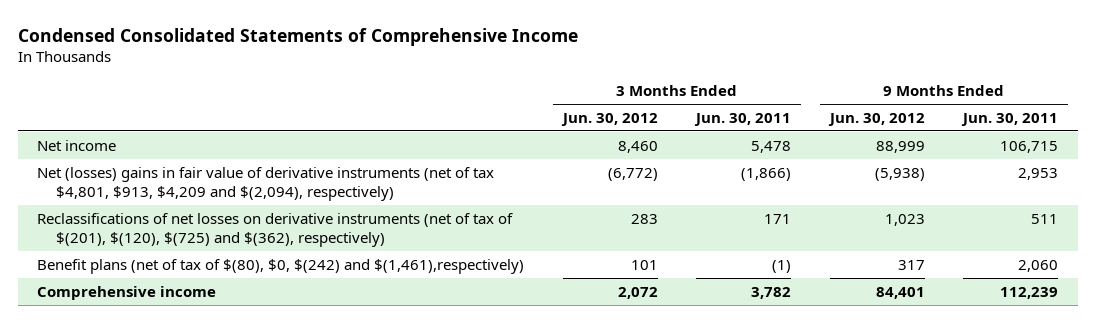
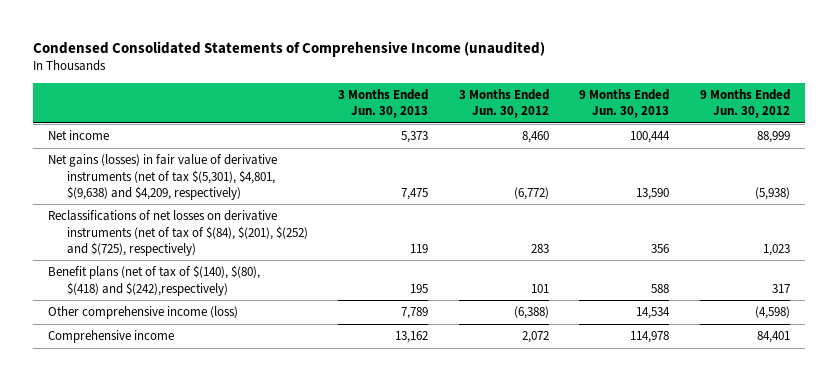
- Condensed Consolidated Statements of Comprehensive Income
+ Condensed Consolidated Statements of Comprehensive Income (unaudited)
- | 3 Months Ended Jun. 30, 2012 | 3 Months Ended Jun. 30, 2011 | 9 Months Ended Jun. 30, 2012 | 9 Months Ended Jun. 30, 2011
+ | 3 Months Ended Jun. 30, 2013 | 3 Months Ended Jun. 30, 2012 | 9 Months Ended Jun. 30, 2013 | 9 Months Ended Jun. 30, 2012
- Net (losses) gains in fair value of derivative instruments (net of tax $4,801, $913, $4,209 and $(2,094), respectively) | (6,772) | (1,866) | (5,938) | 2,953
- Reclassifications of net losses on derivative instruments (net of tax of $(201), $(120), $(725) and $(362), respectively) | 283 | 171 | 1,023 | 511
- Benefit plans (net of tax of $(80), $0, $(242) and $(1,461),respectively) | 101 | (1) | 317 | 2,060
+ Net gains (losses) in fair value of derivative instruments (net of tax $(5,301), $4,801, $(9,638) and $4,209, respectively) | 7,475 | (6,772) | 13,590 | (5,938)
+ Reclassifications of net losses on derivative instruments (net of tax of $(84), $(201), $(252) and $(725), respectively) | 119 | 283 | 356 | 1,023
+ Benefit plans (net of tax of $(140), $(80), $(418) and $(242),respectively) | 195 | 101 | 588 | 317
+ Other comprehensive income (loss) | 7,789 | (6,388) | 14,534 | (4,598)

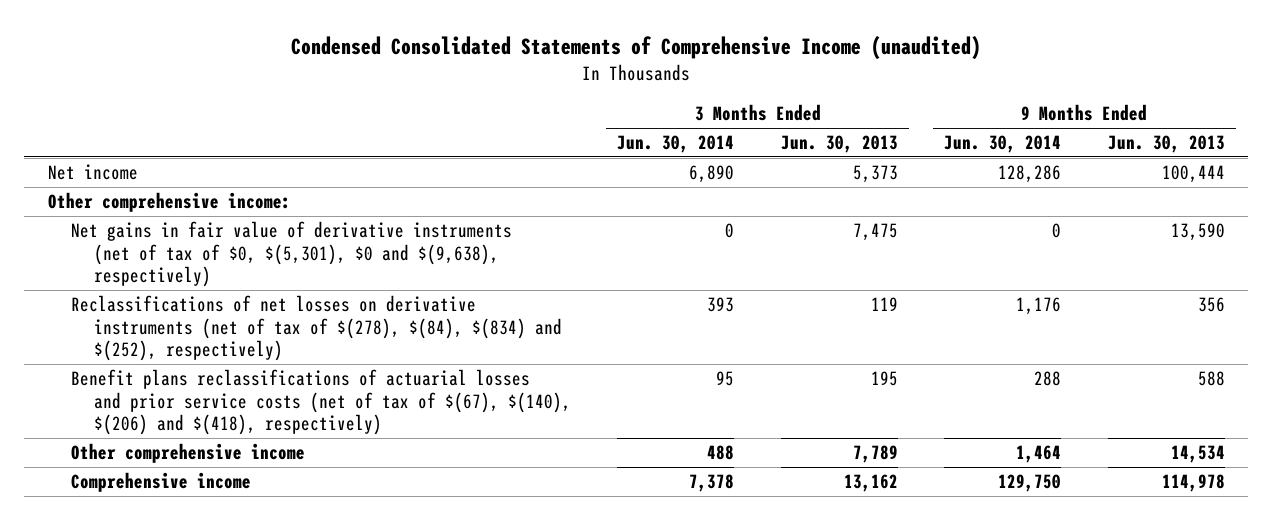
- | 3 Months Ended Jun. 30, 2013 | 3 Months Ended Jun. 30, 2012 | 9 Months Ended Jun. 30, 2013 | 9 Months Ended Jun. 30, 2012
+ | 3 Months Ended Jun. 30, 2014 | 3 Months Ended Jun. 30, 2013 | 9 Months Ended Jun. 30, 2014 | 9 Months Ended Jun. 30, 2013
- Net gains (losses) in fair value of derivative instruments (net of tax $(5,301), $4,801, $(9,638) and $4,209, respectively) | 7,475 | (6,772) | 13,590 | (5,938)
- Reclassifications of net losses on derivative instruments (net of tax of $(84), $(201), $(252) and $(725), respectively) | 119 | 283 | 356 | 1,023
- Benefit plans (net of tax of $(140), $(80), $(418) and $(242),respectively) | 195 | 101 | 588 | 317
- Other comprehensive income (loss) | 7,789 | (6,388) | 14,534 | (4,598)
+ Other comprehensive income:
+ Net gains in fair value of derivative instruments (net of tax of $0, $(5,301), $0 and $(9,638), respectively) | 0 | 7,475 | 0 | 13,590
+ Reclassifications of net losses on derivative instruments (net of tax of $(278), $(84), $(834) and $(252), respectively) | 393 | 119 | 1,176 | 356
+ Benefit plans reclassifications of actuarial losses and prior service costs (net of tax of $(67), $(140), $(206) and $(418), respectively) | 95 | 195 | 288 | 588
+ Other comprehensive income | 488 | 7,789 | 1,464 | 14,534

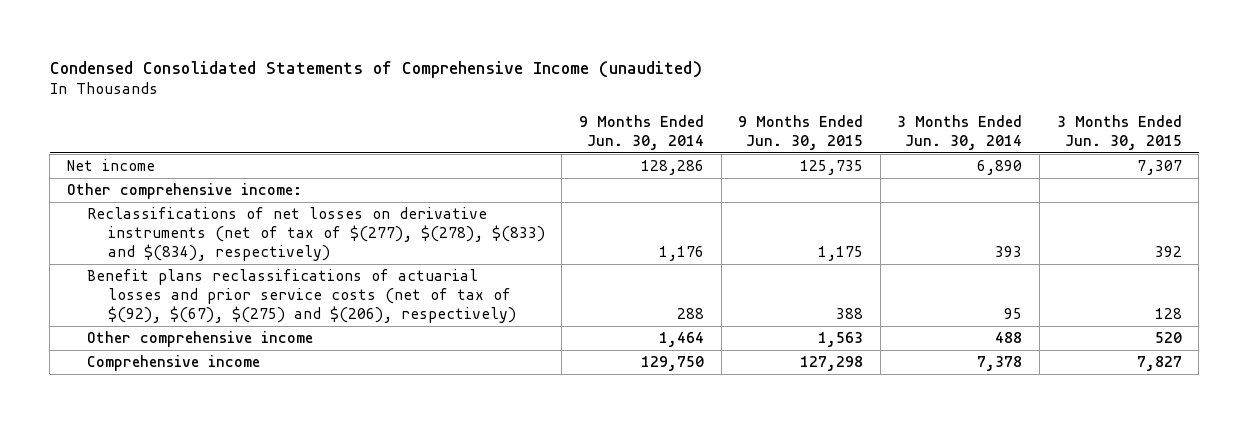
- | 3 Months Ended Jun. 30, 2014 | 3 Months Ended Jun. 30, 2013 | 9 Months Ended Jun. 30, 2014 | 9 Months Ended Jun. 30, 2013
+ | 9 Months Ended Jun. 30, 2014 | 9 Months Ended Jun. 30, 2015 | 3 Months Ended Jun. 30, 2014 | 3 Months Ended Jun. 30, 2015
- Net gains in fair value of derivative instruments (net of tax of $0, $(5,301), $0 and $(9,638), respectively) | 0 | 7,475 | 0 | 13,590
- Reclassifications of net losses on derivative instruments (net of tax of $(278), $(84), $(834) and $(252), respectively) | 393 | 119 | 1,176 | 356
- Benefit plans reclassifications of actuarial losses and prior service costs (net of tax of $(67), $(140), $(206) and $(418), respectively) | 95 | 195 | 288 | 588
+ Reclassifications of net losses on derivative instruments (net of tax of $(277), $(278), $(833) and $(834), respectively) | 1,176 | 1,175 | 393 | 392
+ Benefit plans reclassifications of actuarial losses and prior service costs (net of tax of $(92), $(67), $(275) and $(206), respectively) | 288 | 388 | 95 | 128

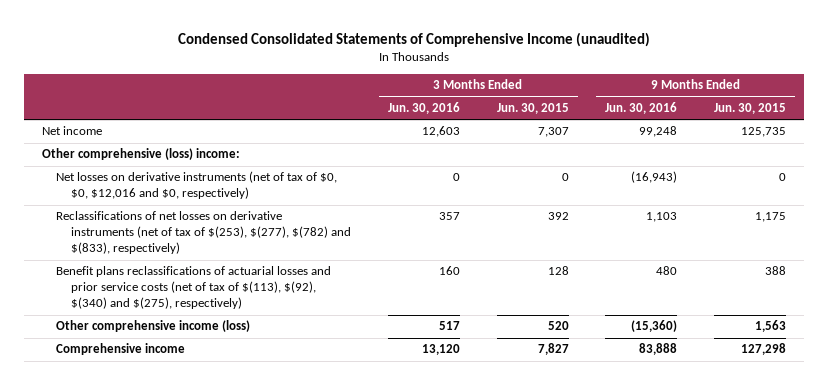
- | 9 Months Ended Jun. 30, 2014 | 9 Months Ended Jun. 30, 2015 | 3 Months Ended Jun. 30, 2014 | 3 Months Ended Jun. 30, 2015
+ | 3 Months Ended Jun. 30, 2016 | 3 Months Ended Jun. 30, 2015 | 9 Months Ended Jun. 30, 2016 | 9 Months Ended Jun. 30, 2015
- Other comprehensive income:
- Reclassifications of net losses on derivative instruments (net of tax of $(277), $(278), $(833) and $(834), respectively) | 1,176 | 1,175 | 393 | 392
- Benefit plans reclassifications of actuarial losses and prior service costs (net of tax of $(92), $(67), $(275) and $(206), respectively) | 288 | 388 | 95 | 128
- Other comprehensive income | 1,464 | 1,563 | 488 | 520
+ Other comprehensive (loss) income:
+ Net losses on derivative instruments (net of tax of $0, $0, $12,016 and $0, respectively) | 0 | 0 | (16,943) | 0
+ Reclassifications of net losses on derivative instruments (net of tax of $(253), $(277), $(782) and $(833), respectively) | 357 | 392 | 1,103 | 1,175
+ Benefit plans reclassifications of actuarial losses and prior service costs (net of tax of $(113), $(92), $(340) and $(275), respectively) | 160 | 128 | 480 | 388
+ Other comprehensive income (loss) | 517 | 520 | (15,360) | 1,563

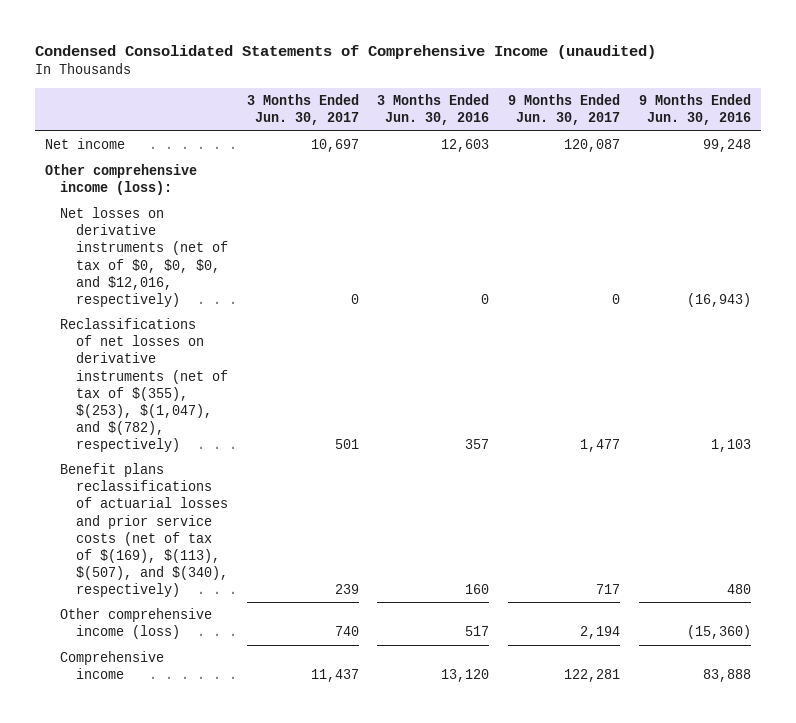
- | 3 Months Ended Jun. 30, 2016 | 3 Months Ended Jun. 30, 2015 | 9 Months Ended Jun. 30, 2016 | 9 Months Ended Jun. 30, 2015
+ | 3 Months Ended Jun. 30, 2017 | 3 Months Ended Jun. 30, 2016 | 9 Months Ended Jun. 30, 2017 | 9 Months Ended Jun. 30, 2016
- Other comprehensive (loss) income:
- Net losses on derivative instruments (net of tax of $0, $0, $12,016 and $0, respectively) | 0 | 0 | (16,943) | 0
- Reclassifications of net losses on derivative instruments (net of tax of $(253), $(277), $(782) and $(833), respectively) | 357 | 392 | 1,103 | 1,175
- Benefit plans reclassifications of actuarial losses and prior service costs (net of tax of $(113), $(92), $(340) and $(275), respectively) | 160 | 128 | 480 | 388
+ Other comprehensive income (loss):
+ Net losses on derivative instruments (net of tax of $0, $0, $0, and $12,016, respectively) | 0 | 0 | 0 | (16,943)
+ Reclassifications of net losses on derivative instruments (net of tax of $(355), $(253), $(1,047), and $(782), respectively) | 501 | 357 | 1,477 | 1,103
+ Benefit plans reclassifications of actuarial losses and prior service costs (net of tax of $(169), $(113), $(507), and $(340), respectively) | 239 | 160 | 717 | 480

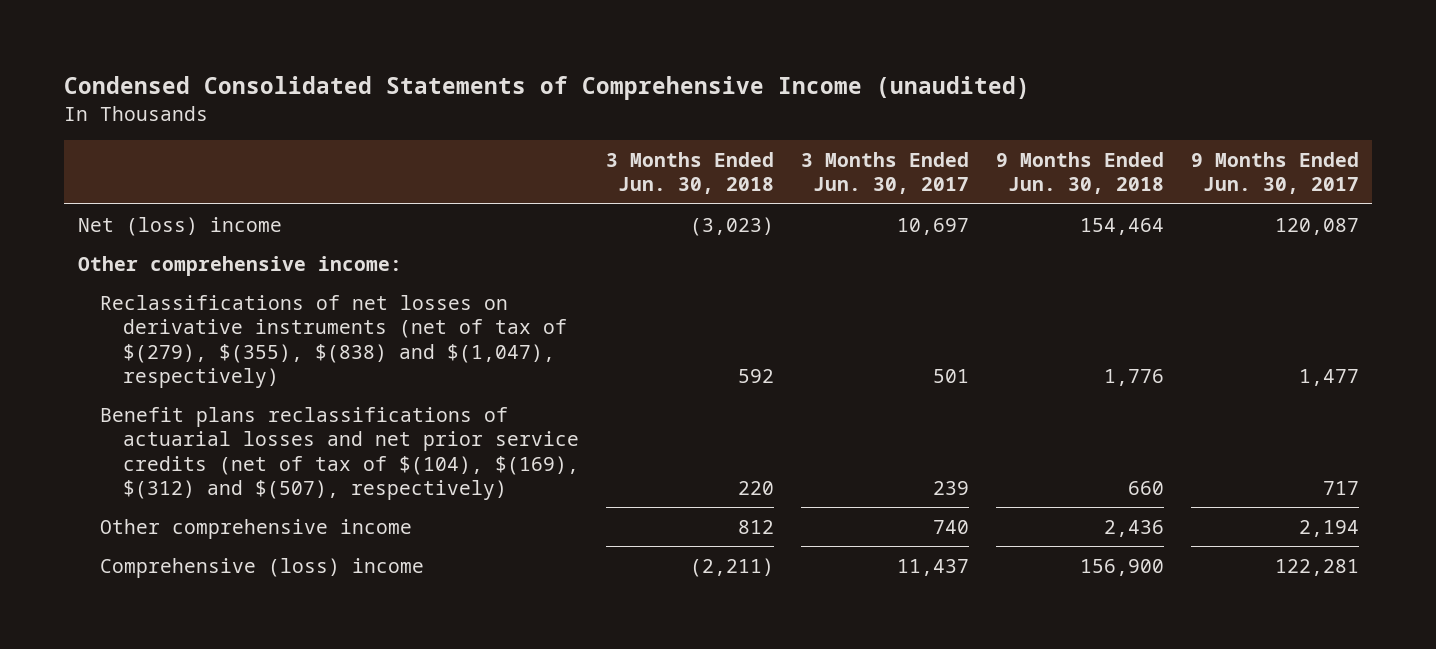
- | 3 Months Ended Jun. 30, 2017 | 3 Months Ended Jun. 30, 2016 | 9 Months Ended Jun. 30, 2017 | 9 Months Ended Jun. 30, 2016
+ | 3 Months Ended Jun. 30, 2018 | 3 Months Ended Jun. 30, 2017 | 9 Months Ended Jun. 30, 2018 | 9 Months Ended Jun. 30, 2017
- Net income | 10,697 | 12,603 | 120,087 | 99,248
- Other comprehensive income (loss):
- Net losses on derivative instruments (net of tax of $0, $0, $0, and $12,016, respectively) | 0 | 0 | 0 | (16,943)
- Reclassifications of net losses on derivative instruments (net of tax of $(355), $(253), $(1,047), and $(782), respectively) | 501 | 357 | 1,477 | 1,103
- Benefit plans reclassifications of actuarial losses and prior service costs (net of tax of $(169), $(113), $(507), and $(340), respectively) | 239 | 160 | 717 | 480
- Other comprehensive income (loss) | 740 | 517 | 2,194 | (15,360)
- Comprehensive income | 11,437 | 13,120 | 122,281 | 83,888
+ Net (loss) income | (3,023) | 10,697 | 154,464 | 120,087
+ Other comprehensive income:
+ Reclassifications of net losses on derivative instruments (net of tax of $(279), $(355), $(838) and $(1,047), respectively) | 592 | 501 | 1,776 | 1,477
+ Benefit plans reclassifications of actuarial losses and net prior service credits (net of tax of $(104), $(169), $(312) and $(507), respectively) | 220 | 239 | 660 | 717
+ Other comprehensive income | 812 | 740 | 2,436 | 2,194
+ Comprehensive (loss) income | (2,211) | 11,437 | 156,900 | 122,281

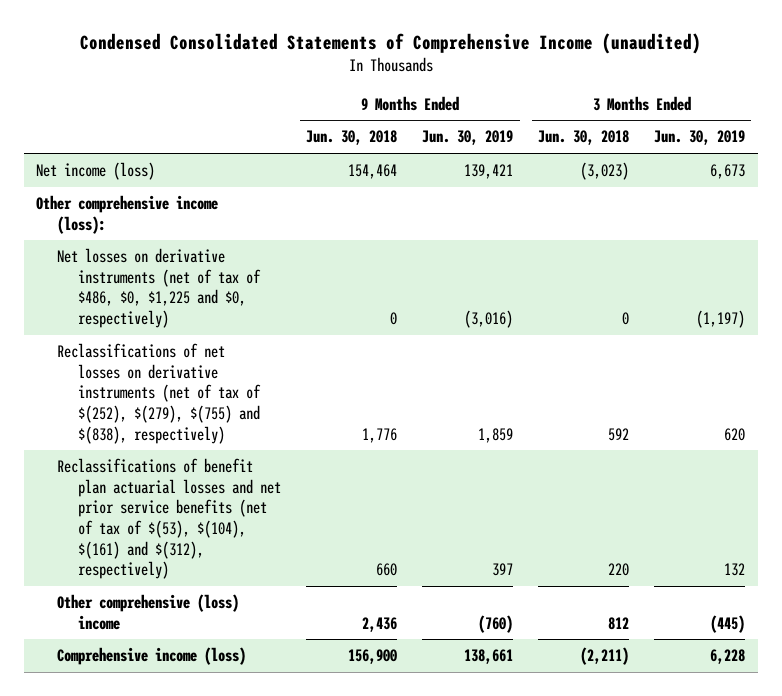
- | 3 Months Ended Jun. 30, 2018 | 3 Months Ended Jun. 30, 2017 | 9 Months Ended Jun. 30, 2018 | 9 Months Ended Jun. 30, 2017
+ | 9 Months Ended Jun. 30, 2018 | 9 Months Ended Jun. 30, 2019 | 3 Months Ended Jun. 30, 2018 | 3 Months Ended Jun. 30, 2019
- Net (loss) income | (3,023) | 10,697 | 154,464 | 120,087
- Other comprehensive income:
- Reclassifications of net losses on derivative instruments (net of tax of $(279), $(355), $(838) and $(1,047), respectively) | 592 | 501 | 1,776 | 1,477
- Benefit plans reclassifications of actuarial losses and net prior service credits (net of tax of $(104), $(169), $(312) and $(507), respectively) | 220 | 239 | 660 | 717
- Other comprehensive income | 812 | 740 | 2,436 | 2,194
- Comprehensive (loss) income | (2,211) | 11,437 | 156,900 | 122,281
+ Net income (loss) | 154,464 | 139,421 | (3,023) | 6,673
+ Other comprehensive income (loss):
+ Net losses on derivative instruments (net of tax of $486, $0, $1,225 and $0, respectively) | 0 | (3,016) | 0 | (1,197)
+ Reclassifications of net losses on derivative instruments (net of tax of $(252), $(279), $(755) and $(838), respectively) | 1,776 | 1,859 | 592 | 620
+ Reclassifications of benefit plan actuarial losses and net prior service benefits (net of tax of $(53), $(104), $(161) and $(312), respectively) | 660 | 397 | 220 | 132
+ Other comprehensive (loss) income | 2,436 | (760) | 812 | (445)
+ Comprehensive income (loss) | 156,900 | 138,661 | (2,211) | 6,228

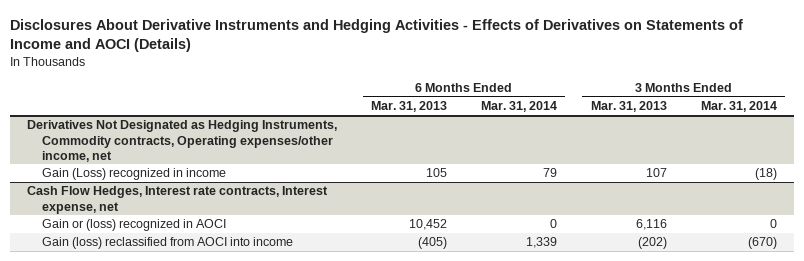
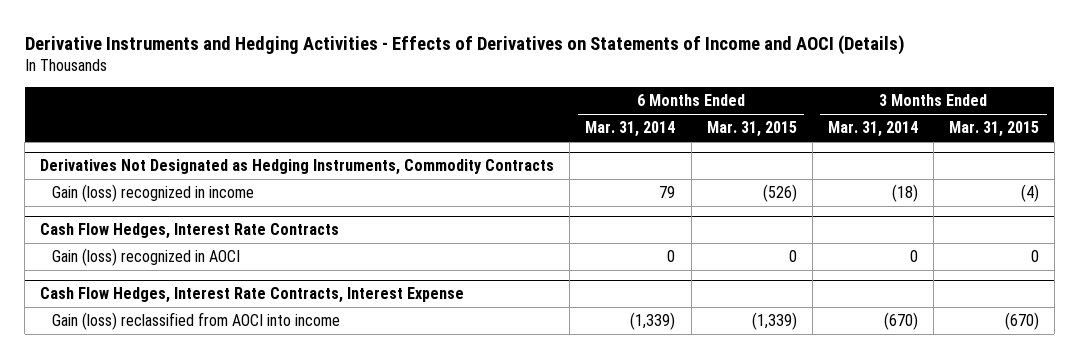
- Disclosures About Derivative Instruments and Hedging Activities - Effects of Derivatives on Statements of Income and AOCI (Details)
+ Derivative Instruments and Hedging Activities - Effects of Derivatives on Statements of Income and AOCI (Details)
- | 6 Months Ended Mar. 31, 2013 | 6 Months Ended Mar. 31, 2014 | 3 Months Ended Mar. 31, 2013 | 3 Months Ended Mar. 31, 2014
+ | 6 Months Ended Mar. 31, 2014 | 6 Months Ended Mar. 31, 2015 | 3 Months Ended Mar. 31, 2014 | 3 Months Ended Mar. 31, 2015
- Derivatives Not Designated as Hedging Instruments, Commodity contracts, Operating expenses/other income, net
- Gain (Loss) recognized in income | 105 | 79 | 107 | (18)
- Cash Flow Hedges, Interest rate contracts, Interest expense, net
- Gain or (loss) recognized in AOCI | 10,452 | 0 | 6,116 | 0
- Gain (loss) reclassified from AOCI into income | (405) | 1,339 | (202) | (670)
+ Derivatives Not Designated as Hedging Instruments, Commodity Contracts
+ Gain (loss) recognized in income | 79 | (526) | (18) | (4)
+ Cash Flow Hedges, Interest Rate Contracts
+ Gain (loss) recognized in AOCI | 0 | 0 | 0 | 0
+ Cash Flow Hedges, Interest Rate Contracts, Interest Expense
+ Gain (loss) reclassified from AOCI into income | (1,339) | (1,339) | (670) | (670)

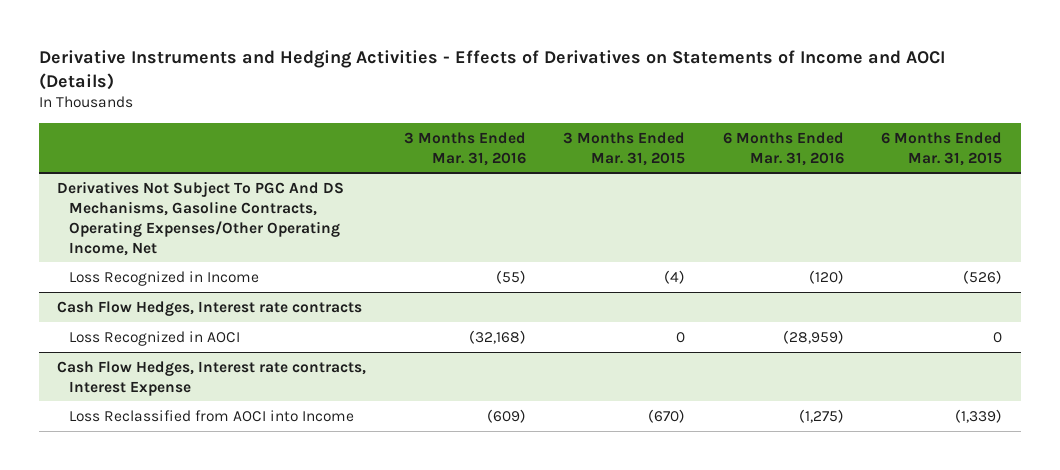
- | 6 Months Ended Mar. 31, 2014 | 6 Months Ended Mar. 31, 2015 | 3 Months Ended Mar. 31, 2014 | 3 Months Ended Mar. 31, 2015
+ | 3 Months Ended Mar. 31, 2016 | 3 Months Ended Mar. 31, 2015 | 6 Months Ended Mar. 31, 2016 | 6 Months Ended Mar. 31, 2015
- Derivatives Not Designated as Hedging Instruments, Commodity Contracts
- Gain (loss) recognized in income | 79 | (526) | (18) | (4)
- Cash Flow Hedges, Interest Rate Contracts
- Gain (loss) recognized in AOCI | 0 | 0 | 0 | 0
- Cash Flow Hedges, Interest Rate Contracts, Interest Expense
- Gain (loss) reclassified from AOCI into income | (1,339) | (1,339) | (670) | (670)
+ Derivatives Not Subject To PGC And DS Mechanisms, Gasoline Contracts, Operating Expenses/Other Operating Income, Net
+ Loss Recognized in Income | (55) | (4) | (120) | (526)
+ Cash Flow Hedges, Interest rate contracts
+ Loss Recognized in AOCI | (32,168) | 0 | (28,959) | 0
+ Cash Flow Hedges, Interest rate contracts, Interest Expense
+ Loss Reclassified from AOCI into Income | (609) | (670) | (1,275) | (1,339)

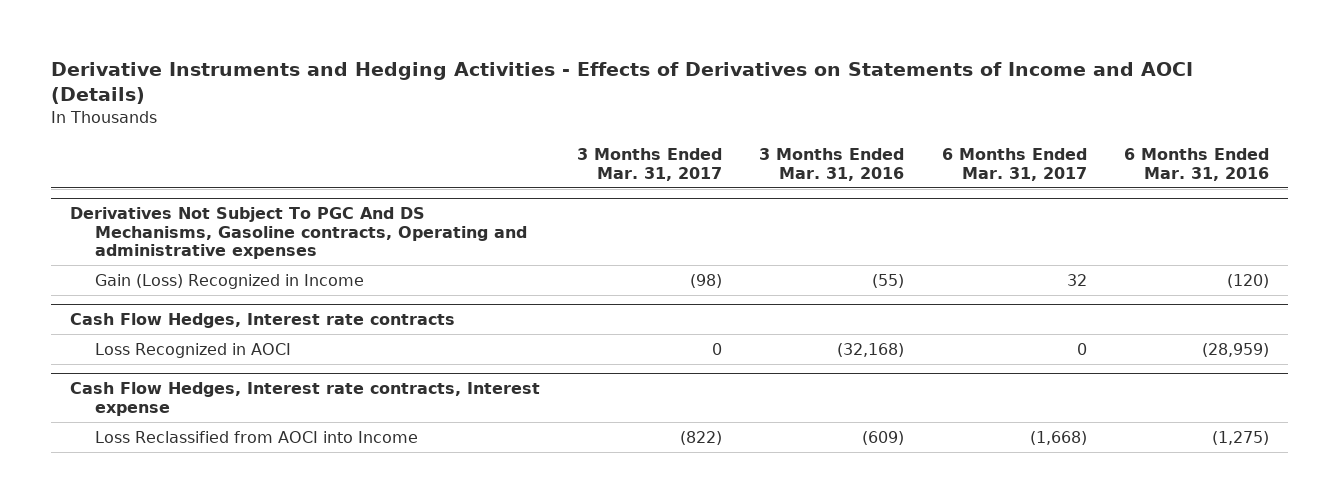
- | 3 Months Ended Mar. 31, 2016 | 3 Months Ended Mar. 31, 2015 | 6 Months Ended Mar. 31, 2016 | 6 Months Ended Mar. 31, 2015
+ | 3 Months Ended Mar. 31, 2017 | 3 Months Ended Mar. 31, 2016 | 6 Months Ended Mar. 31, 2017 | 6 Months Ended Mar. 31, 2016
- Derivatives Not Subject To PGC And DS Mechanisms, Gasoline Contracts, Operating Expenses/Other Operating Income, Net
- Loss Recognized in Income | (55) | (4) | (120) | (526)
+ Derivatives Not Subject To PGC And DS Mechanisms, Gasoline contracts, Operating and administrative expenses
+ Gain (Loss) Recognized in Income | (98) | (55) | 32 | (120)
- Cash Flow Hedges, Interest rate contracts, Interest Expense
+ Cash Flow Hedges, Interest rate contracts, Interest expense

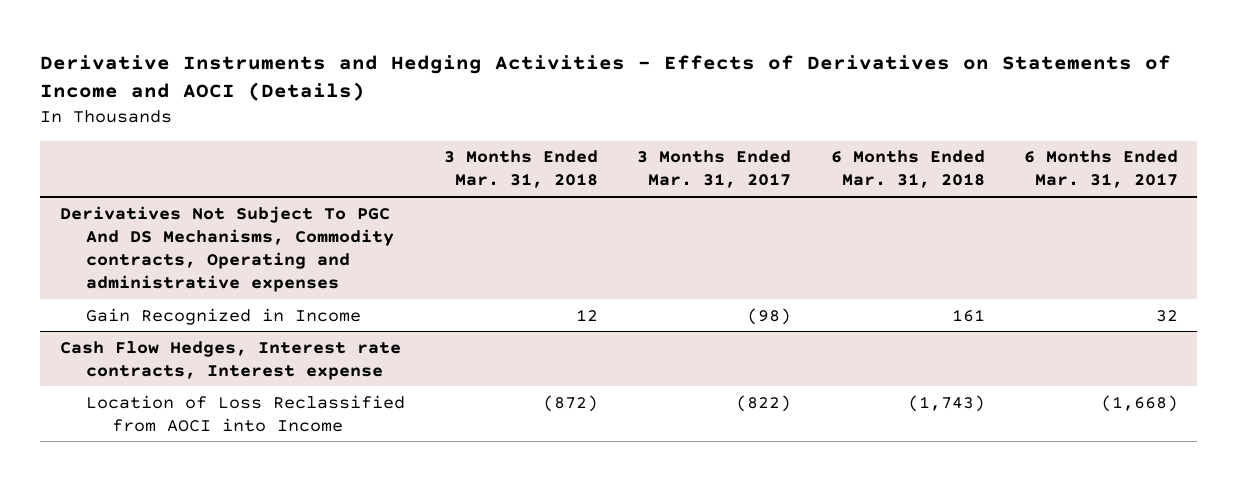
- | 3 Months Ended Mar. 31, 2017 | 3 Months Ended Mar. 31, 2016 | 6 Months Ended Mar. 31, 2017 | 6 Months Ended Mar. 31, 2016
+ | 3 Months Ended Mar. 31, 2018 | 3 Months Ended Mar. 31, 2017 | 6 Months Ended Mar. 31, 2018 | 6 Months Ended Mar. 31, 2017
- Derivatives Not Subject To PGC And DS Mechanisms, Gasoline contracts, Operating and administrative expenses
- Gain (Loss) Recognized in Income | (98) | (55) | 32 | (120)
- Cash Flow Hedges, Interest rate contracts
- Loss Recognized in AOCI | 0 | (32,168) | 0 | (28,959)
+ Derivatives Not Subject To PGC And DS Mechanisms, Commodity contracts, Operating and administrative expenses
+ Gain Recognized in Income | 12 | (98) | 161 | 32
@ Cash Flow Hedges, Interest rate contracts, Interest expense
- Loss Reclassified from AOCI into Income | (822) | (609) | (1,668) | (1,275)
+ Location of Loss Reclassified from AOCI into Income | (872) | (822) | (1,743) | (1,668)

